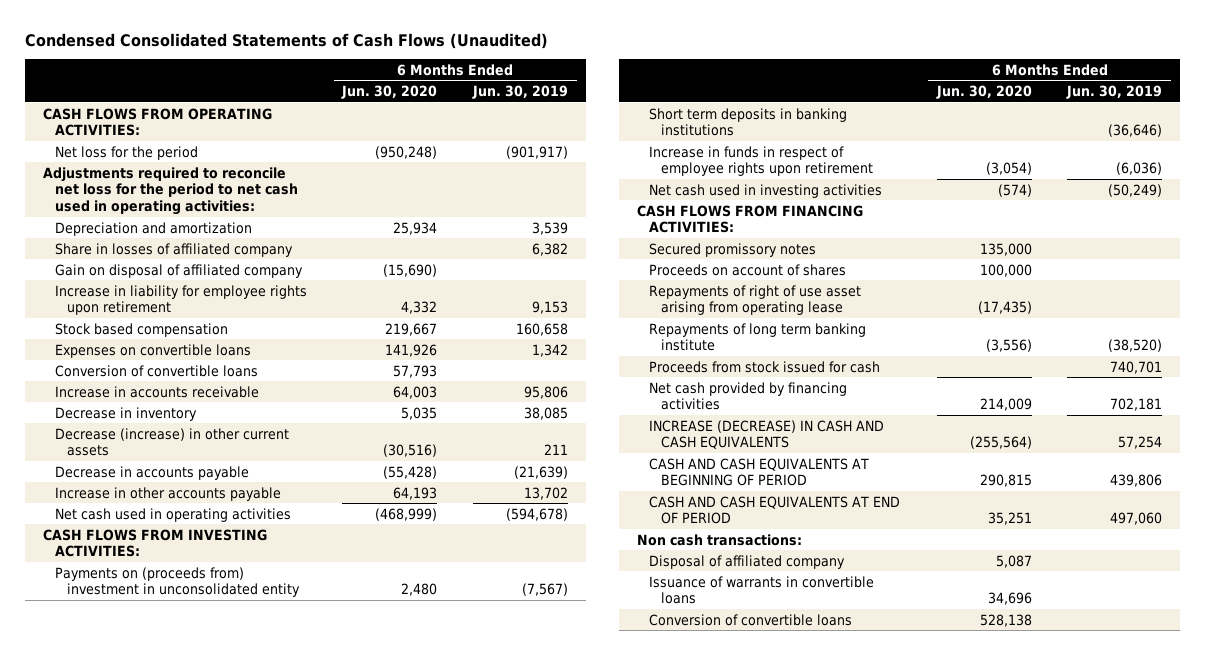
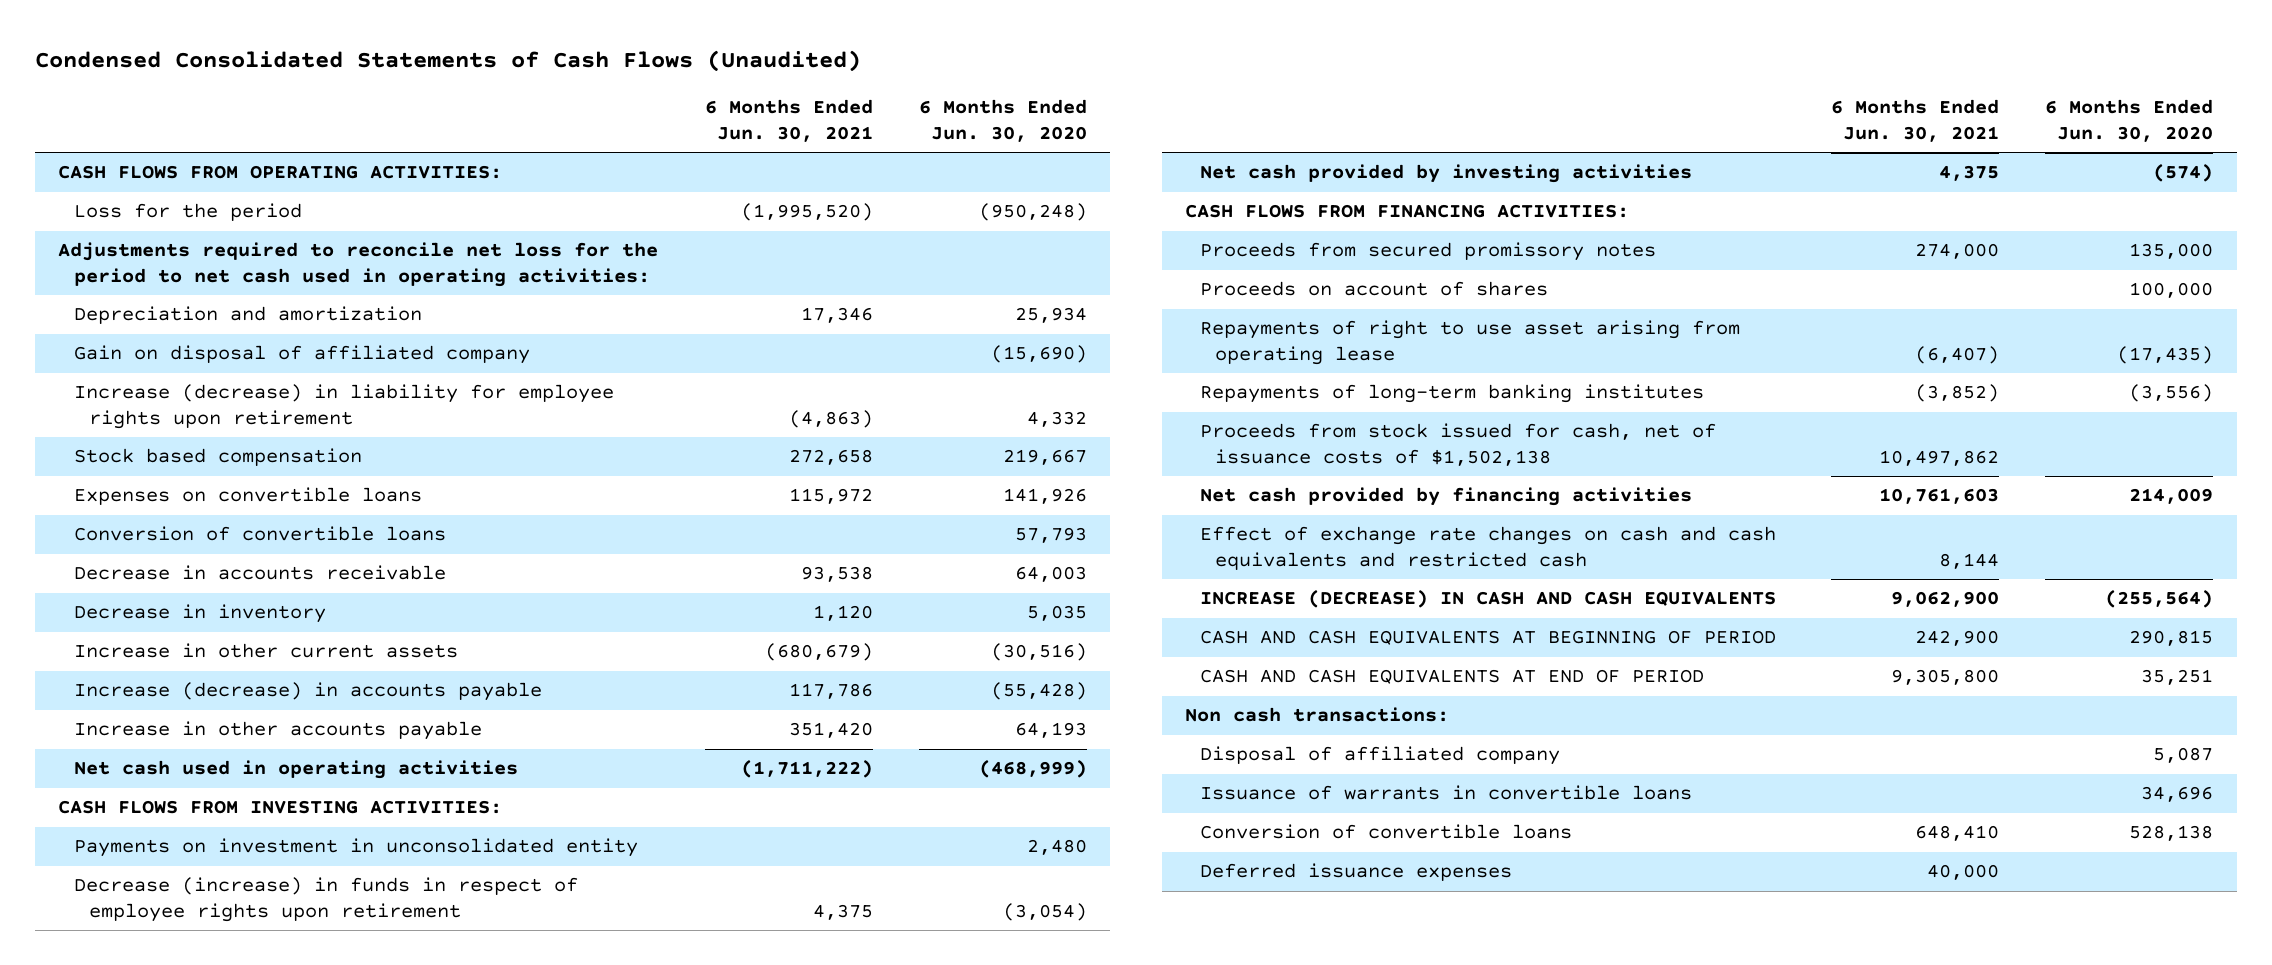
- | 6 Months Ended Jun. 30, 2020 | 6 Months Ended Jun. 30, 2019
+ | 6 Months Ended Jun. 30, 2021 | 6 Months Ended Jun. 30, 2020
- Net loss for the period | (950,248) | (901,917)
+ Loss for the period | (1,995,520) | (950,248)
- Share in losses of affiliated company | | 6,382
- Increase in liability for employee rights upon retirement | 4,332 | 9,153
+ Increase (decrease) in liability for employee rights upon retirement | (4,863) | 4,332
- Increase in accounts receivable | 64,003 | 95,806
+ Decrease in accounts receivable | 93,538 | 64,003
- Decrease (increase) in other current assets | (30,516) | 211
- Decrease in accounts payable | (55,428) | (21,639)
+ Increase in other current assets | (680,679) | (30,516)
+ Increase (decrease) in accounts payable | 117,786 | (55,428)
- Payments on (proceeds from) investment in unconsolidated entity | 2,480 | (7,567)
- Short term deposits in banking institutions | | (36,646)
- Increase in funds in respect of employee rights upon retirement | (3,054) | (6,036)
- Net cash used in investing activities | (574) | (50,249)
+ Payments on investment in unconsolidated entity | | 2,480
+ Decrease (increase) in funds in respect of employee rights upon retirement | 4,375 | (3,054)
+ Net cash provided by investing activities | 4,375 | (574)
- Secured promissory notes | 135,000 |
+ Proceeds from secured promissory notes | 274,000 | 135,000
- Repayments of right of use asset arising from operating lease | (17,435) |
- Repayments of long term banking institute | (3,556) | (38,520)
- Proceeds from stock issued for cash | | 740,701
+ Repayments of right to use asset arising from operating lease | (6,407) | (17,435)
+ Repayments of long-term banking institutes | (3,852) | (3,556)
+ Proceeds from stock issued for cash, net of issuance costs of $1,502,138 | 10,497,862 |
+ Effect of exchange rate changes on cash and cash equivalents and restricted cash | 8,144 |
+ Deferred issuance expenses | 40,000 |

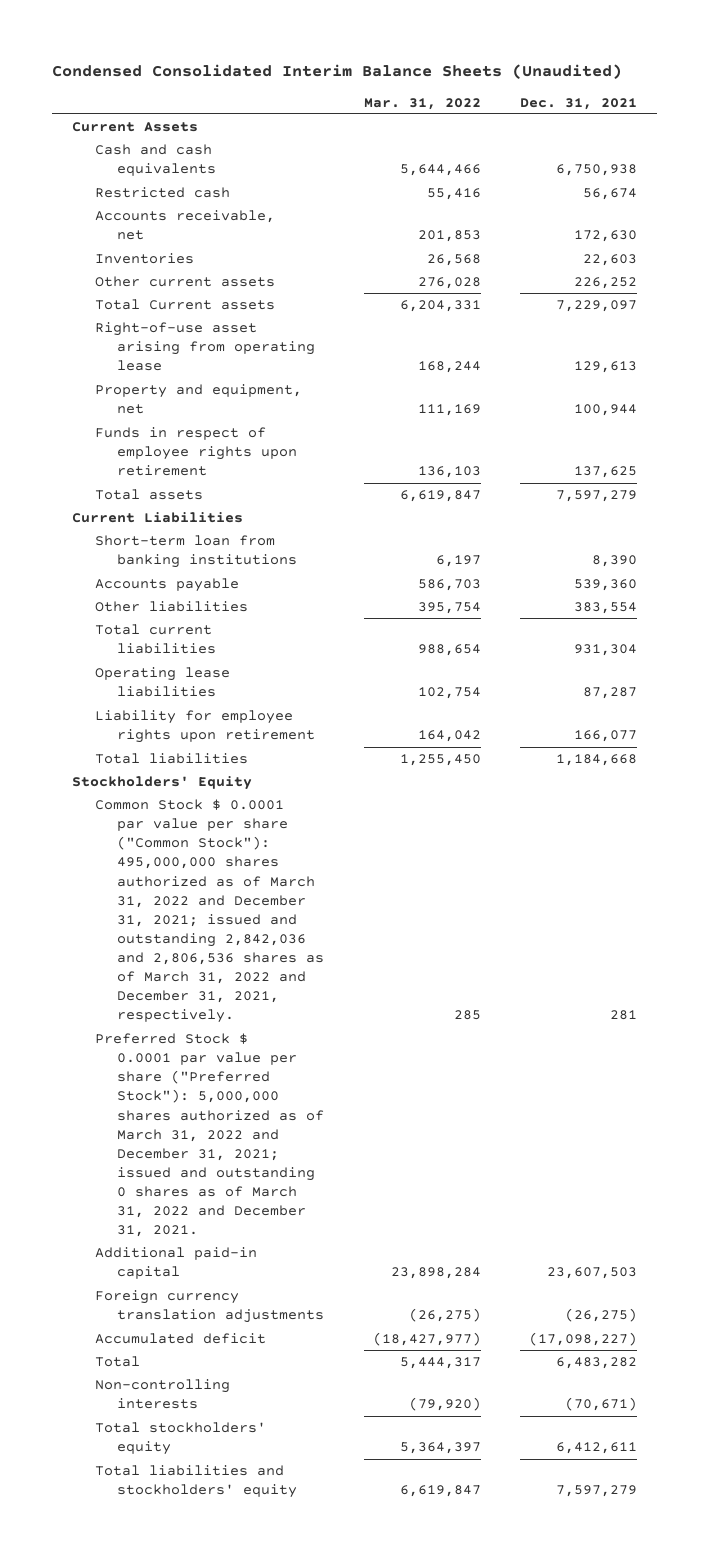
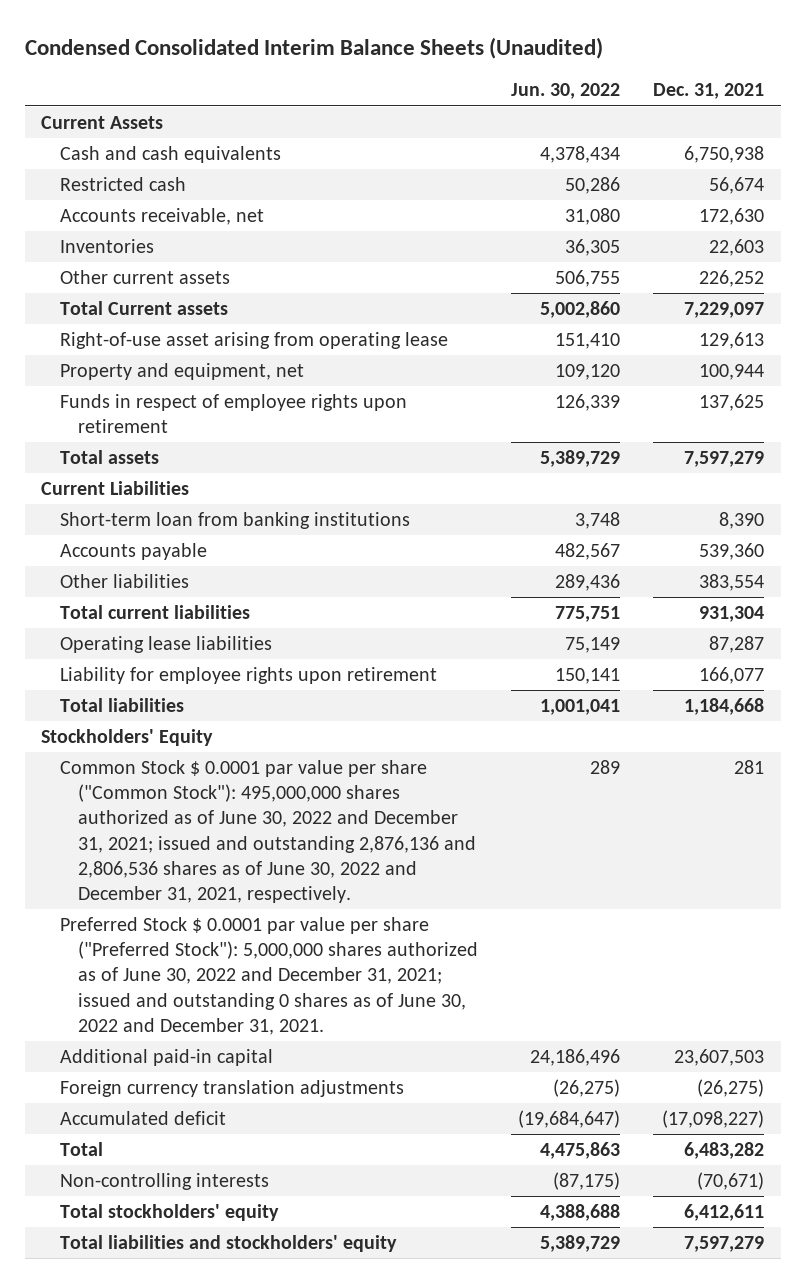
- | Mar. 31, 2022 | Dec. 31, 2021
+ | Jun. 30, 2022 | Dec. 31, 2021
- Common Stock $ 0.0001 par value per share ("Common Stock"): 495,000,000 shares authorized as of March 31, 2022 and December 31, 2021; issued and outstanding 2,842,036 and 2,806,536 shares as of March 31, 2022 and December 31, 2021, respectively. | 285 | 281
- Preferred Stock $ 0.0001 par value per share ("Preferred Stock"): 5,000,000 shares authorized as of March 31, 2022 and December 31, 2021; issued and outstanding 0 shares as of March 31, 2022 and December 31, 2021.
+ Common Stock $ 0.0001 par value per share ("Common Stock"): 495,000,000 shares authorized as of June 30, 2022 and December 31, 2021; issued and outstanding 2,876,136 and 2,806,536 shares as of June 30, 2022 and December 31, 2021, respectively. | 289 | 281
+ Preferred Stock $ 0.0001 par value per share ("Preferred Stock"): 5,000,000 shares authorized as of June 30, 2022 and December 31, 2021; issued and outstanding 0 shares as of June 30, 2022 and December 31, 2021.

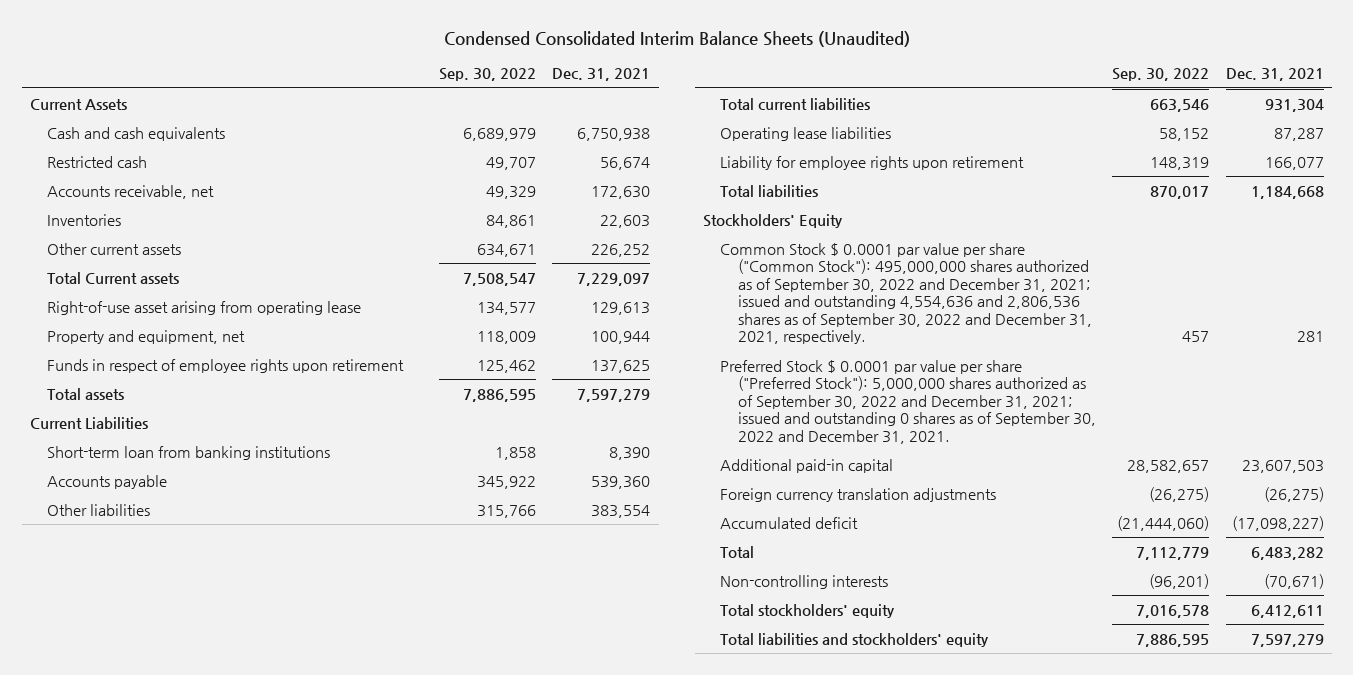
- | Jun. 30, 2022 | Dec. 31, 2021
+ | Sep. 30, 2022 | Dec. 31, 2021
- Common Stock $ 0.0001 par value per share ("Common Stock"): 495,000,000 shares authorized as of June 30, 2022 and December 31, 2021; issued and outstanding 2,876,136 and 2,806,536 shares as of June 30, 2022 and December 31, 2021, respectively. | 289 | 281
- Preferred Stock $ 0.0001 par value per share ("Preferred Stock"): 5,000,000 shares authorized as of June 30, 2022 and December 31, 2021; issued and outstanding 0 shares as of June 30, 2022 and December 31, 2021.
+ Common Stock $ 0.0001 par value per share ("Common Stock"): 495,000,000 shares authorized as of September 30, 2022 and December 31, 2021; issued and outstanding 4,554,636 and 2,806,536 shares as of September 30, 2022 and December 31, 2021, respectively. | 457 | 281
+ Preferred Stock $ 0.0001 par value per share ("Preferred Stock"): 5,000,000 shares authorized as of September 30, 2022 and December 31, 2021; issued and outstanding 0 shares as of September 30, 2022 and December 31, 2021.

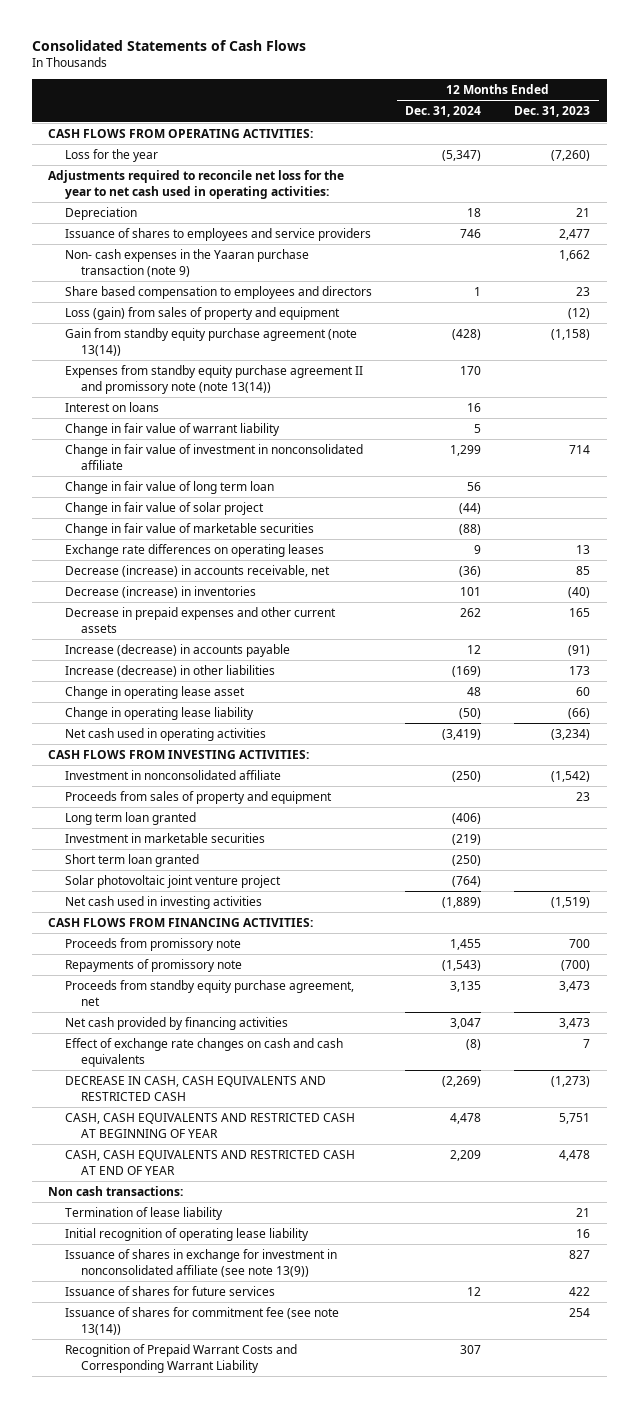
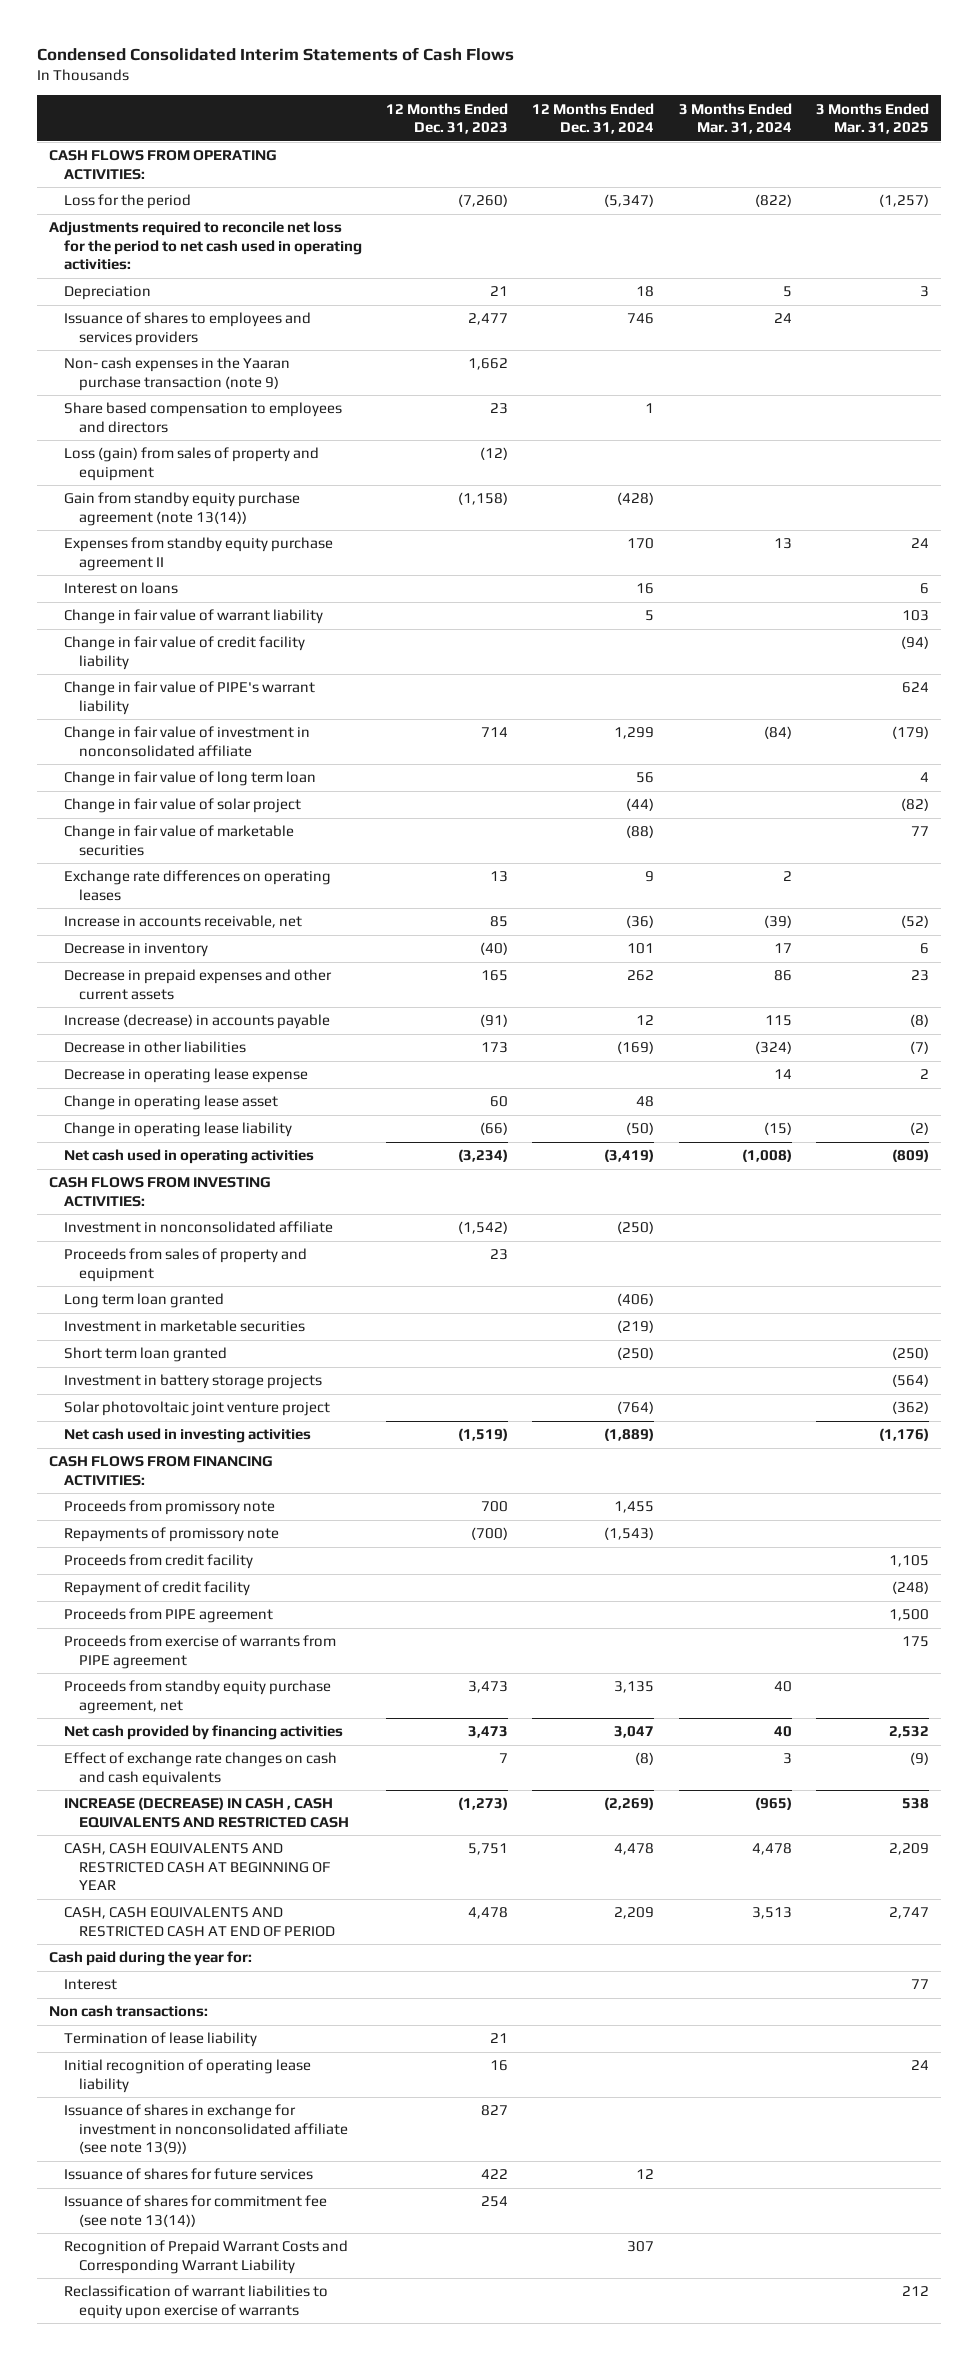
- Consolidated Statements of Cash Flows
+ Condensed Consolidated Interim Statements of Cash Flows
- | 12 Months Ended Dec. 31, 2024 | 12 Months Ended Dec. 31, 2023
+ | 12 Months Ended Dec. 31, 2023 | 12 Months Ended Dec. 31, 2024 | 3 Months Ended Mar. 31, 2024 | 3 Months Ended Mar. 31, 2025
- Loss for the year | (5,347) | (7,260)
- Adjustments required to reconcile net loss for the year to net cash used in operating activities:
+ Loss for the period | (7,260) | (5,347) | (822) | (1,257)
+ Adjustments required to reconcile net loss for the period to net cash used in operating activities:
- Issuance of shares to employees and service providers | 746 | 2,477
+ Issuance of shares to employees and services providers | 2,477 | 746 | 24 |
- Expenses from standby equity purchase agreement II and promissory note (note 13(14)) | 170 |
+ Expenses from standby equity purchase agreement II | | 170 | 13 | 24
+ Change in fair value of credit facility liability | | | | (94)
+ Change in fair value of PIPE's warrant liability | | | | 624
- Decrease (increase) in accounts receivable, net | (36) | 85
- Decrease (increase) in inventories | 101 | (40)
+ Increase in accounts receivable, net | 85 | (36) | (39) | (52)
+ Decrease in inventory | (40) | 101 | 17 | 6
- Increase (decrease) in other liabilities | (169) | 173
+ Decrease in other liabilities | 173 | (169) | (324) | (7)
+ Decrease in operating lease expense | | | 14 | 2
+ Investment in battery storage projects | | | | (564)
+ Proceeds from credit facility | | | | 1,105
+ Repayment of credit facility | | | | (248)
+ Proceeds from PIPE agreement | | | | 1,500
+ Proceeds from exercise of warrants from PIPE agreement | | | | 175
- DECREASE IN CASH, CASH EQUIVALENTS AND RESTRICTED CASH | (2,269) | (1,273)
+ INCREASE (DECREASE) IN CASH , CASH EQUIVALENTS AND RESTRICTED CASH | (1,273) | (2,269) | (965) | 538
- CASH, CASH EQUIVALENTS AND RESTRICTED CASH AT END OF YEAR | 2,209 | 4,478
+ CASH, CASH EQUIVALENTS AND RESTRICTED CASH AT END OF PERIOD | 4,478 | 2,209 | 3,513 | 2,747
+ Cash paid during the year for:
+ Interest | | | | 77
+ Reclassification of warrant liabilities to equity upon exercise of warrants | | | | 212

